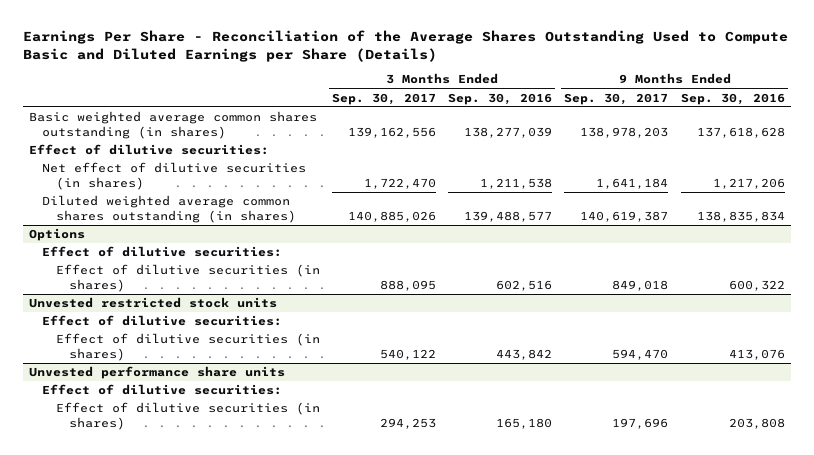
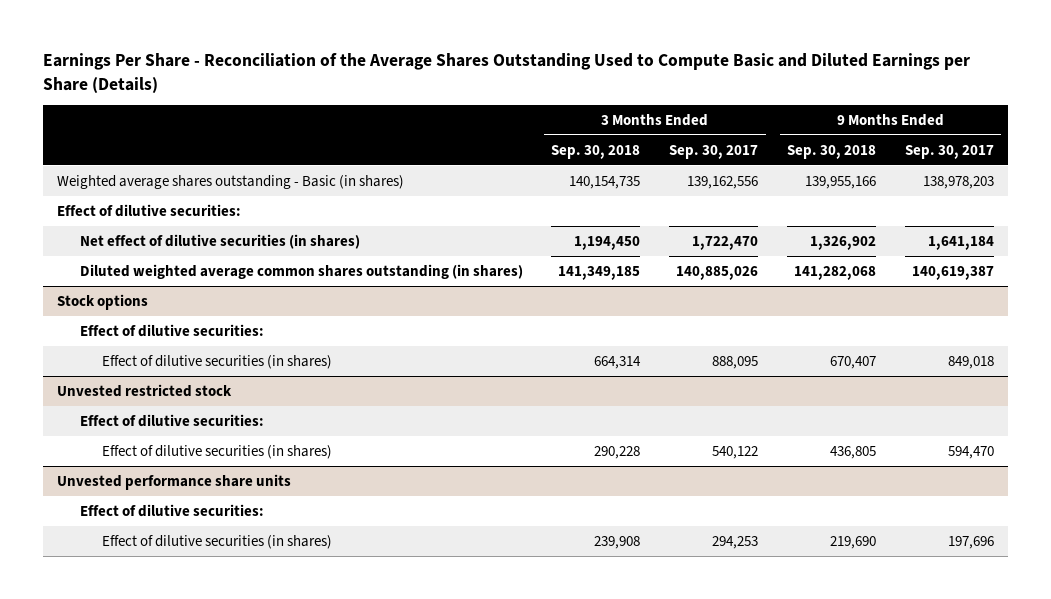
- | 3 Months Ended Sep. 30, 2017 | 3 Months Ended Sep. 30, 2016 | 9 Months Ended Sep. 30, 2017 | 9 Months Ended Sep. 30, 2016
+ | 3 Months Ended Sep. 30, 2018 | 3 Months Ended Sep. 30, 2017 | 9 Months Ended Sep. 30, 2018 | 9 Months Ended Sep. 30, 2017
- Basic weighted average common shares outstanding (in shares) | 139,162,556 | 138,277,039 | 138,978,203 | 137,618,628
+ Weighted average shares outstanding - Basic (in shares) | 140,154,735 | 139,162,556 | 139,955,166 | 138,978,203
- Options
+ Stock options
- Unvested restricted stock units
+ Unvested restricted stock

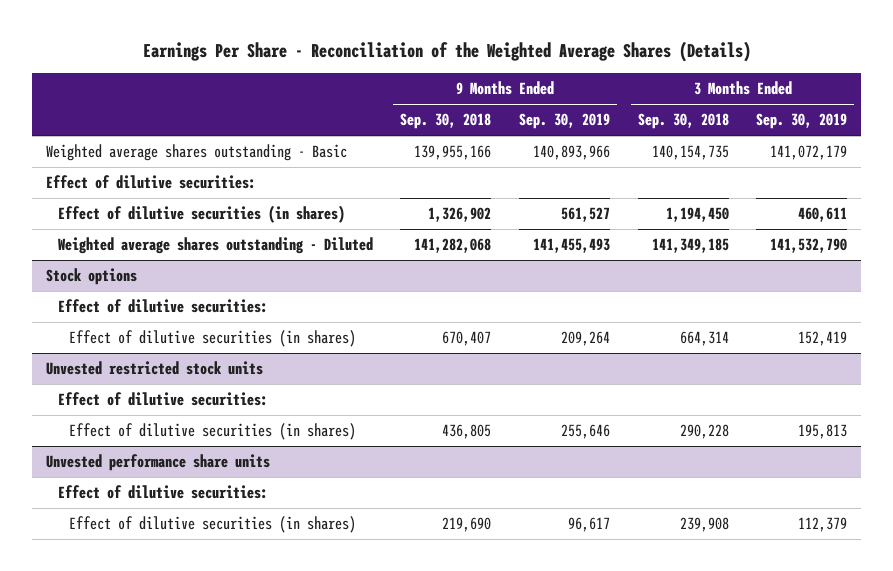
- Earnings Per Share - Reconciliation of the Average Shares Outstanding Used to Compute Basic and Diluted Earnings per Share (Details)
+ Earnings Per Share - Reconciliation of the Weighted Average Shares (Details)
- | 3 Months Ended Sep. 30, 2018 | 3 Months Ended Sep. 30, 2017 | 9 Months Ended Sep. 30, 2018 | 9 Months Ended Sep. 30, 2017
+ | 9 Months Ended Sep. 30, 2018 | 9 Months Ended Sep. 30, 2019 | 3 Months Ended Sep. 30, 2018 | 3 Months Ended Sep. 30, 2019
- Weighted average shares outstanding - Basic (in shares) | 140,154,735 | 139,162,556 | 139,955,166 | 138,978,203
+ Weighted average shares outstanding - Basic | 139,955,166 | 140,893,966 | 140,154,735 | 141,072,179
- Net effect of dilutive securities (in shares) | 1,194,450 | 1,722,470 | 1,326,902 | 1,641,184
- Diluted weighted average common shares outstanding (in shares) | 141,349,185 | 140,885,026 | 141,282,068 | 140,619,387
+ Effect of dilutive securities (in shares) | 1,326,902 | 561,527 | 1,194,450 | 460,611
+ Weighted average shares outstanding - Diluted | 141,282,068 | 141,455,493 | 141,349,185 | 141,532,790
- Unvested restricted stock
+ Unvested restricted stock units

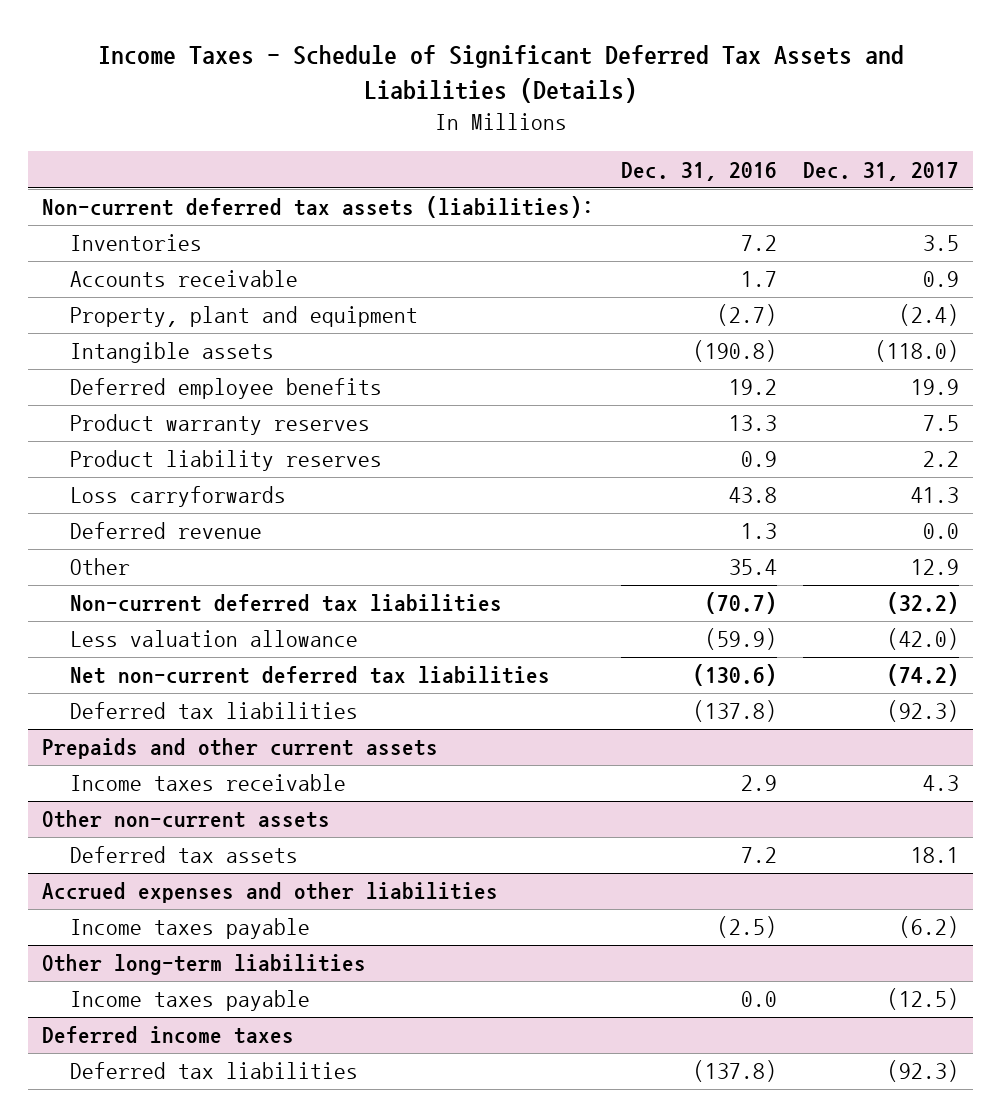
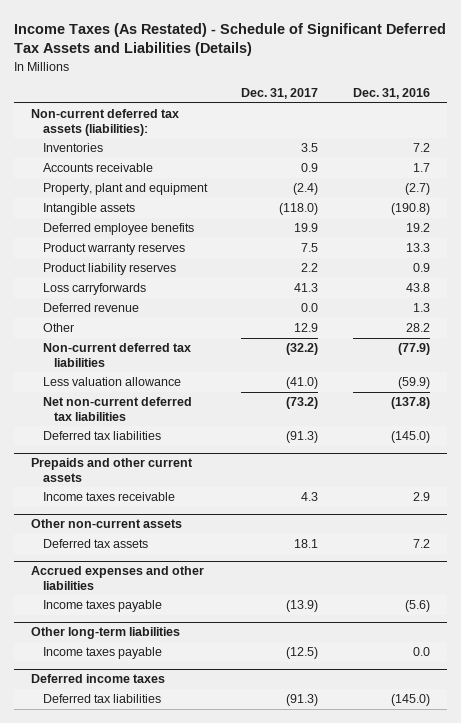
- Income Taxes - Schedule of Significant Deferred Tax Assets and Liabilities (Details)
+ Income Taxes (As Restated) - Schedule of Significant Deferred Tax Assets and Liabilities (Details)
- | Dec. 31, 2016 | Dec. 31, 2017
+ | Dec. 31, 2017 | Dec. 31, 2016
- Other | 35.4 | 12.9
- Non-current deferred tax liabilities | (70.7) | (32.2)
- Less valuation allowance | (59.9) | (42.0)
- Net non-current deferred tax liabilities | (130.6) | (74.2)
- Deferred tax liabilities | (137.8) | (92.3)
+ Other | 12.9 | 28.2
+ Non-current deferred tax liabilities | (32.2) | (77.9)
+ Less valuation allowance | (41.0) | (59.9)
+ Net non-current deferred tax liabilities | (73.2) | (137.8)
+ Deferred tax liabilities | (91.3) | (145.0)
@ Accrued expenses and other liabilities
- Income taxes payable | (2.5) | (6.2)
+ Income taxes payable | (13.9) | (5.6)
@ Deferred income taxes
- Deferred tax liabilities | (137.8) | (92.3)
+ Deferred tax liabilities | (91.3) | (145.0)

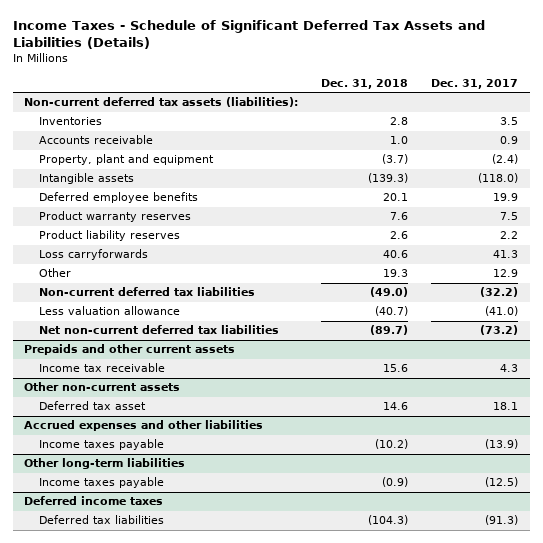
- Income Taxes (As Restated) - Schedule of Significant Deferred Tax Assets and Liabilities (Details)
+ Income Taxes - Schedule of Significant Deferred Tax Assets and Liabilities (Details)
- | Dec. 31, 2017 | Dec. 31, 2016
+ | Dec. 31, 2018 | Dec. 31, 2017
- Deferred revenue | 0.0 | 1.3
- Deferred tax liabilities | (91.3) | (145.0)
@ Prepaids and other current assets
- Income taxes receivable | 4.3 | 2.9
+ Income tax receivable | 15.6 | 4.3
@ Other non-current assets
- Deferred tax assets | 18.1 | 7.2
+ Deferred tax asset | 14.6 | 18.1

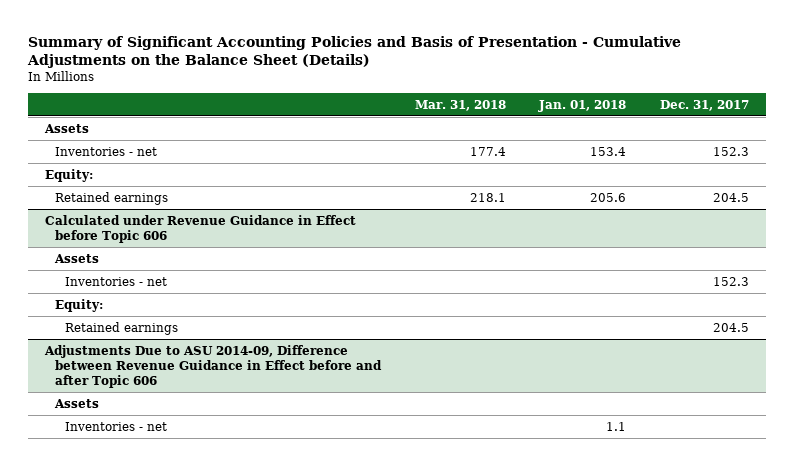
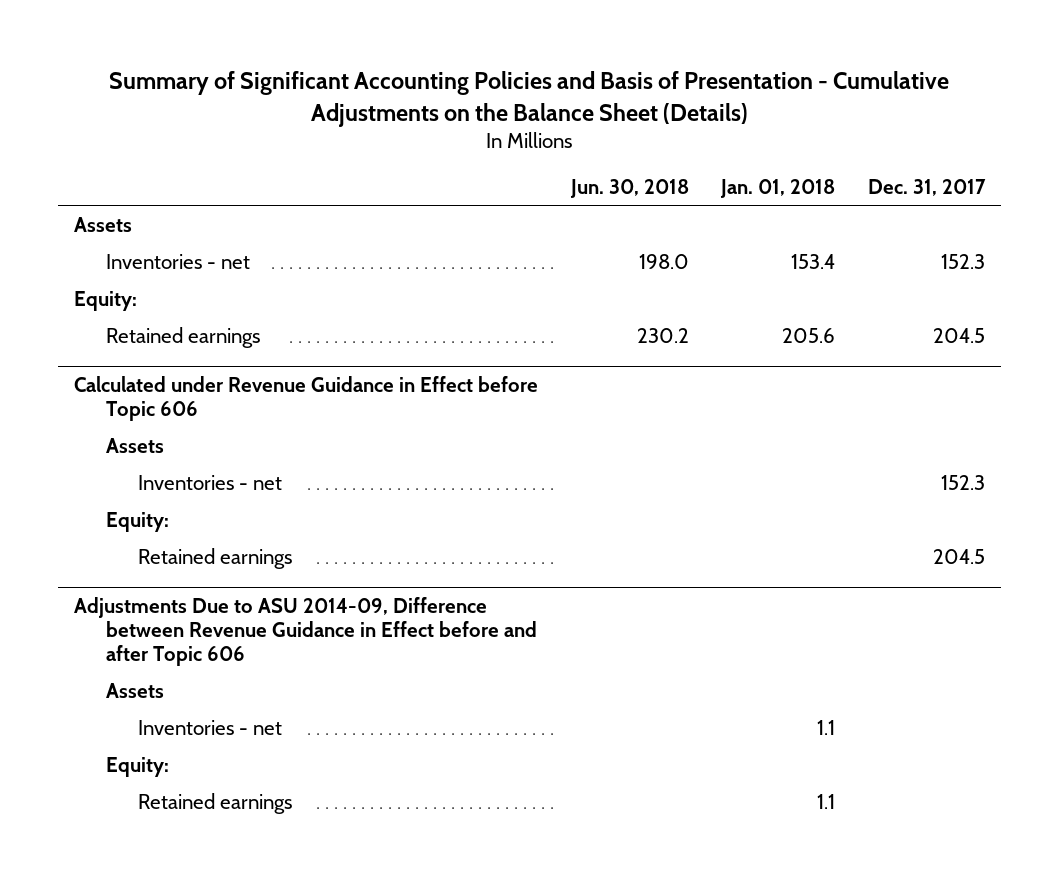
- | Mar. 31, 2018 | Jan. 01, 2018 | Dec. 31, 2017
+ | Jun. 30, 2018 | Jan. 01, 2018 | Dec. 31, 2017
@ Adjustments Due to ASU 2014-09, Difference between Revenue Guidance in Effect before and after Topic 606
+ Equity:
+ Retained earnings | | 1.1 |

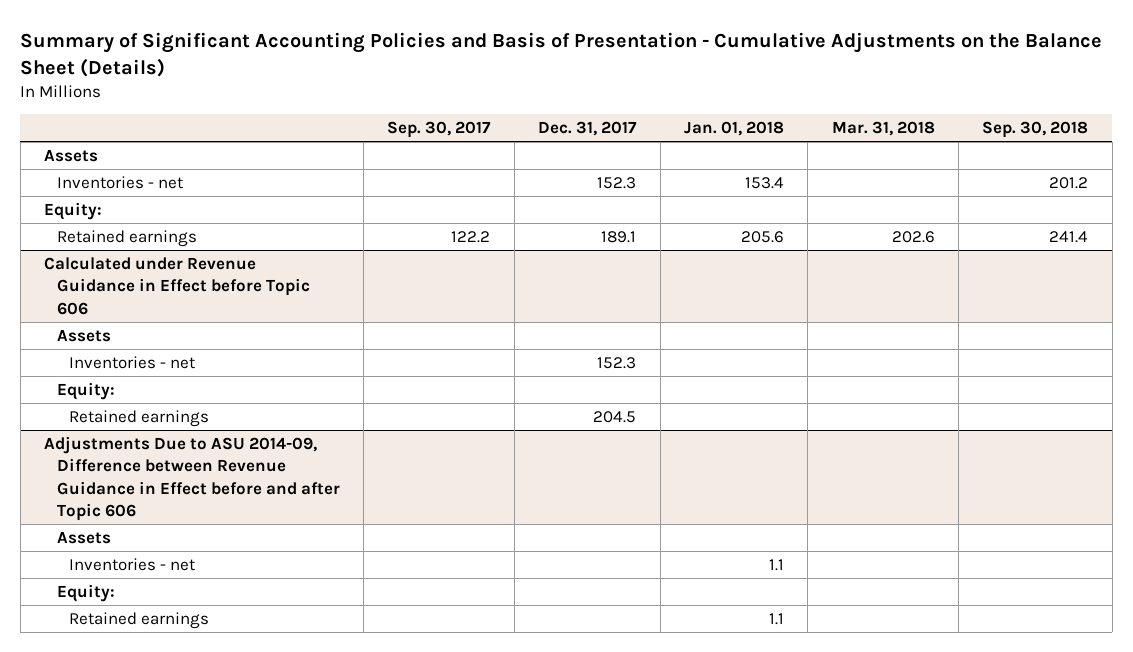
- | Jun. 30, 2018 | Jan. 01, 2018 | Dec. 31, 2017
+ | Sep. 30, 2017 | Dec. 31, 2017 | Jan. 01, 2018 | Mar. 31, 2018 | Sep. 30, 2018
- Retained earnings | 230.2 | 205.6 | 204.5
+ Retained earnings | 122.2 | 189.1 | 205.6 | 202.6 | 241.4

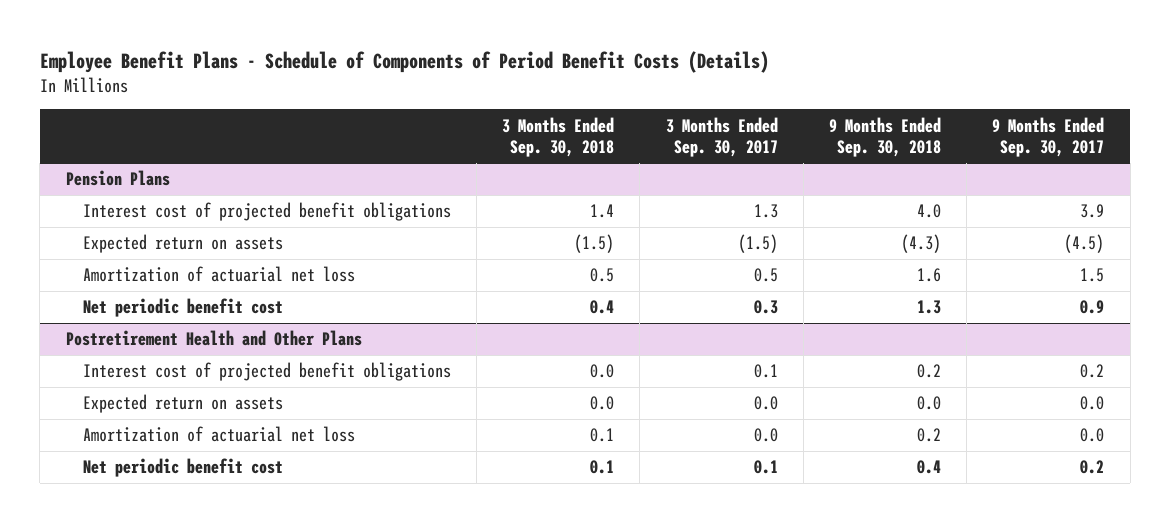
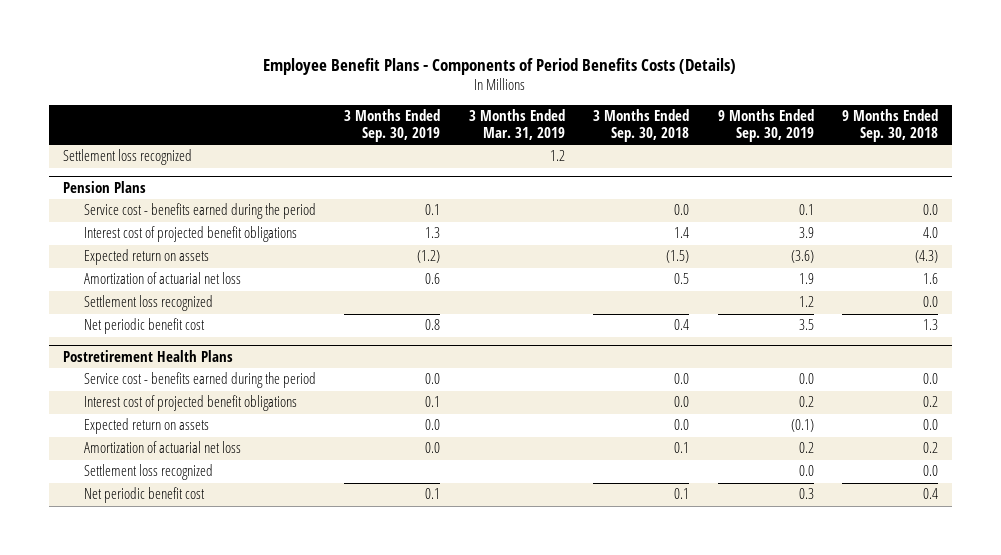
- Employee Benefit Plans - Schedule of Components of Period Benefit Costs (Details)
+ Employee Benefit Plans - Components of Period Benefits Costs (Details)
- | 3 Months Ended Sep. 30, 2018 | 3 Months Ended Sep. 30, 2017 | 9 Months Ended Sep. 30, 2018 | 9 Months Ended Sep. 30, 2017
+ | 3 Months Ended Sep. 30, 2019 | 3 Months Ended Mar. 31, 2019 | 3 Months Ended Sep. 30, 2018 | 9 Months Ended Sep. 30, 2019 | 9 Months Ended Sep. 30, 2018
+ Settlement loss recognized | | 1.2 | | |
@ Pension Plans
+ Service cost - benefits earned during the period | 0.1 | | 0.0 | 0.1 | 0.0
+ Settlement loss recognized | | | | 1.2 | 0.0
- Postretirement Health and Other Plans
+ Postretirement Health Plans
+ Service cost - benefits earned during the period | 0.0 | | 0.0 | 0.0 | 0.0
+ Settlement loss recognized | | | | 0.0 | 0.0

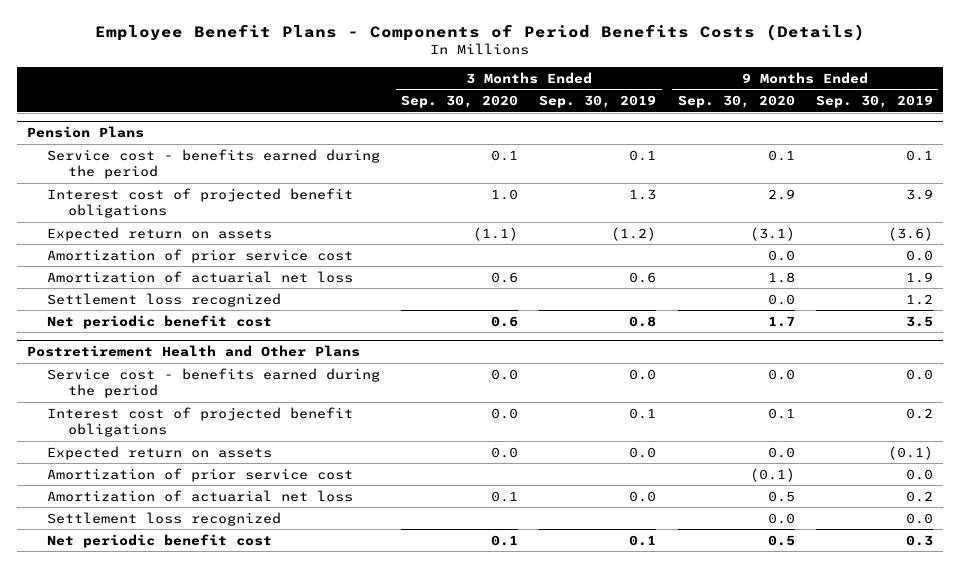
- | 3 Months Ended Sep. 30, 2019 | 3 Months Ended Mar. 31, 2019 | 3 Months Ended Sep. 30, 2018 | 9 Months Ended Sep. 30, 2019 | 9 Months Ended Sep. 30, 2018
+ | 3 Months Ended Sep. 30, 2020 | 3 Months Ended Sep. 30, 2019 | 9 Months Ended Sep. 30, 2020 | 9 Months Ended Sep. 30, 2019
- Settlement loss recognized | | 1.2 | | |
@ Pension Plans
+ Amortization of prior service cost | | | 0.0 | 0.0
- Postretirement Health Plans
+ Postretirement Health and Other Plans
+ Amortization of prior service cost | | | (0.1) | 0.0

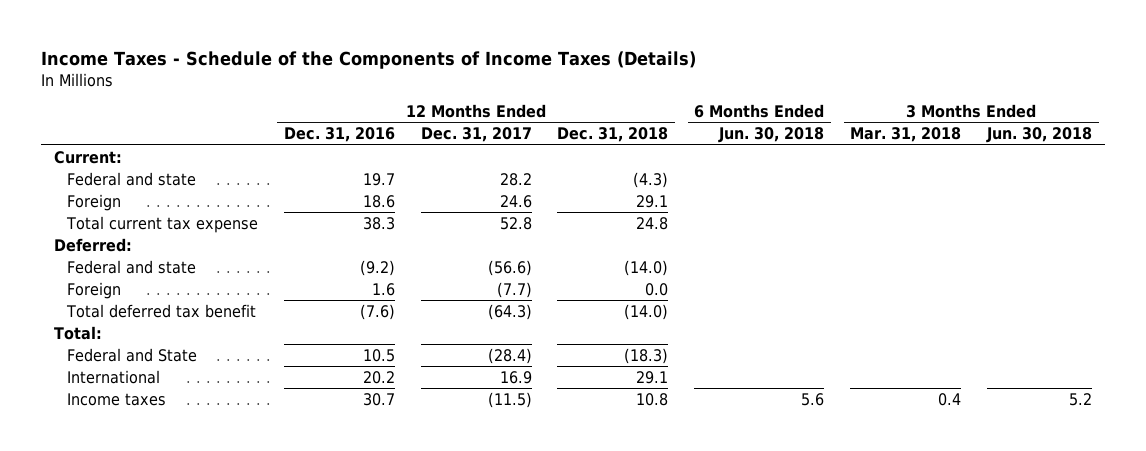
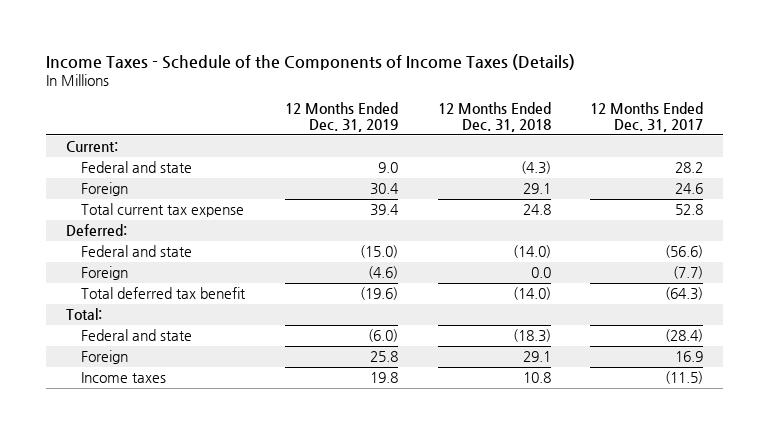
- | 12 Months Ended Dec. 31, 2016 | 12 Months Ended Dec. 31, 2017 | 12 Months Ended Dec. 31, 2018 | 6 Months Ended Jun. 30, 2018 | 3 Months Ended Mar. 31, 2018 | 3 Months Ended Jun. 30, 2018
+ | 12 Months Ended Dec. 31, 2019 | 12 Months Ended Dec. 31, 2018 | 12 Months Ended Dec. 31, 2017
- Federal and State | 10.5 | (28.4) | (18.3) | | |
- International | 20.2 | 16.9 | 29.1 | | |
+ Federal and state | (6.0) | (18.3) | (28.4)
+ Foreign | 25.8 | 29.1 | 16.9

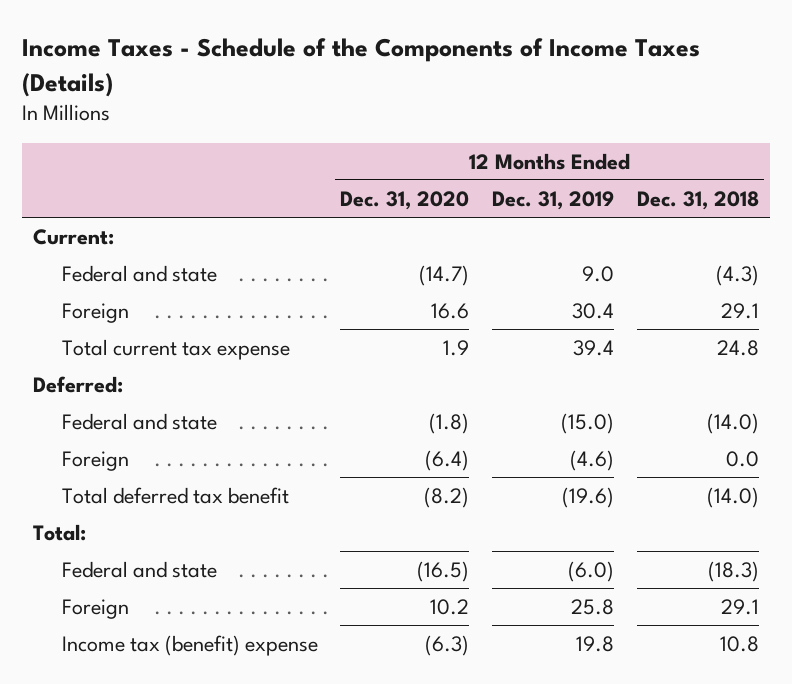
- | 12 Months Ended Dec. 31, 2019 | 12 Months Ended Dec. 31, 2018 | 12 Months Ended Dec. 31, 2017
+ | 12 Months Ended Dec. 31, 2020 | 12 Months Ended Dec. 31, 2019 | 12 Months Ended Dec. 31, 2018
- Income taxes | 19.8 | 10.8 | (11.5)
+ Income tax (benefit) expense | (6.3) | 19.8 | 10.8

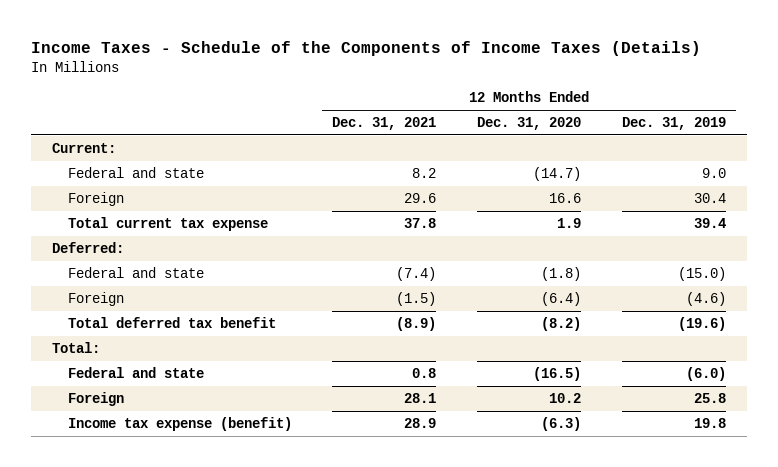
- | 12 Months Ended Dec. 31, 2020 | 12 Months Ended Dec. 31, 2019 | 12 Months Ended Dec. 31, 2018
+ | 12 Months Ended Dec. 31, 2021 | 12 Months Ended Dec. 31, 2020 | 12 Months Ended Dec. 31, 2019
- Income tax (benefit) expense | (6.3) | 19.8 | 10.8
+ Income tax expense (benefit) | 28.9 | (6.3) | 19.8

